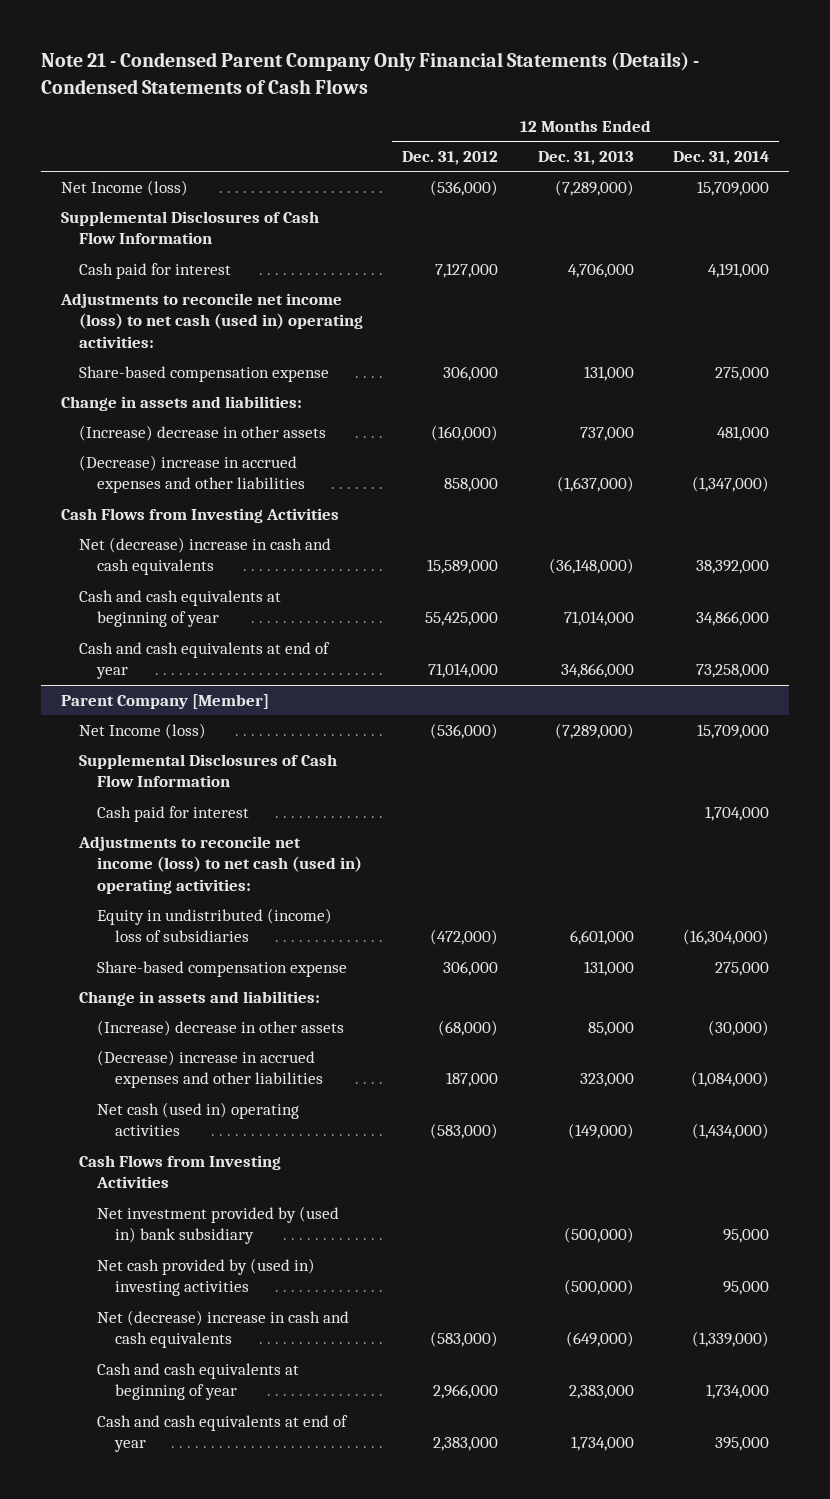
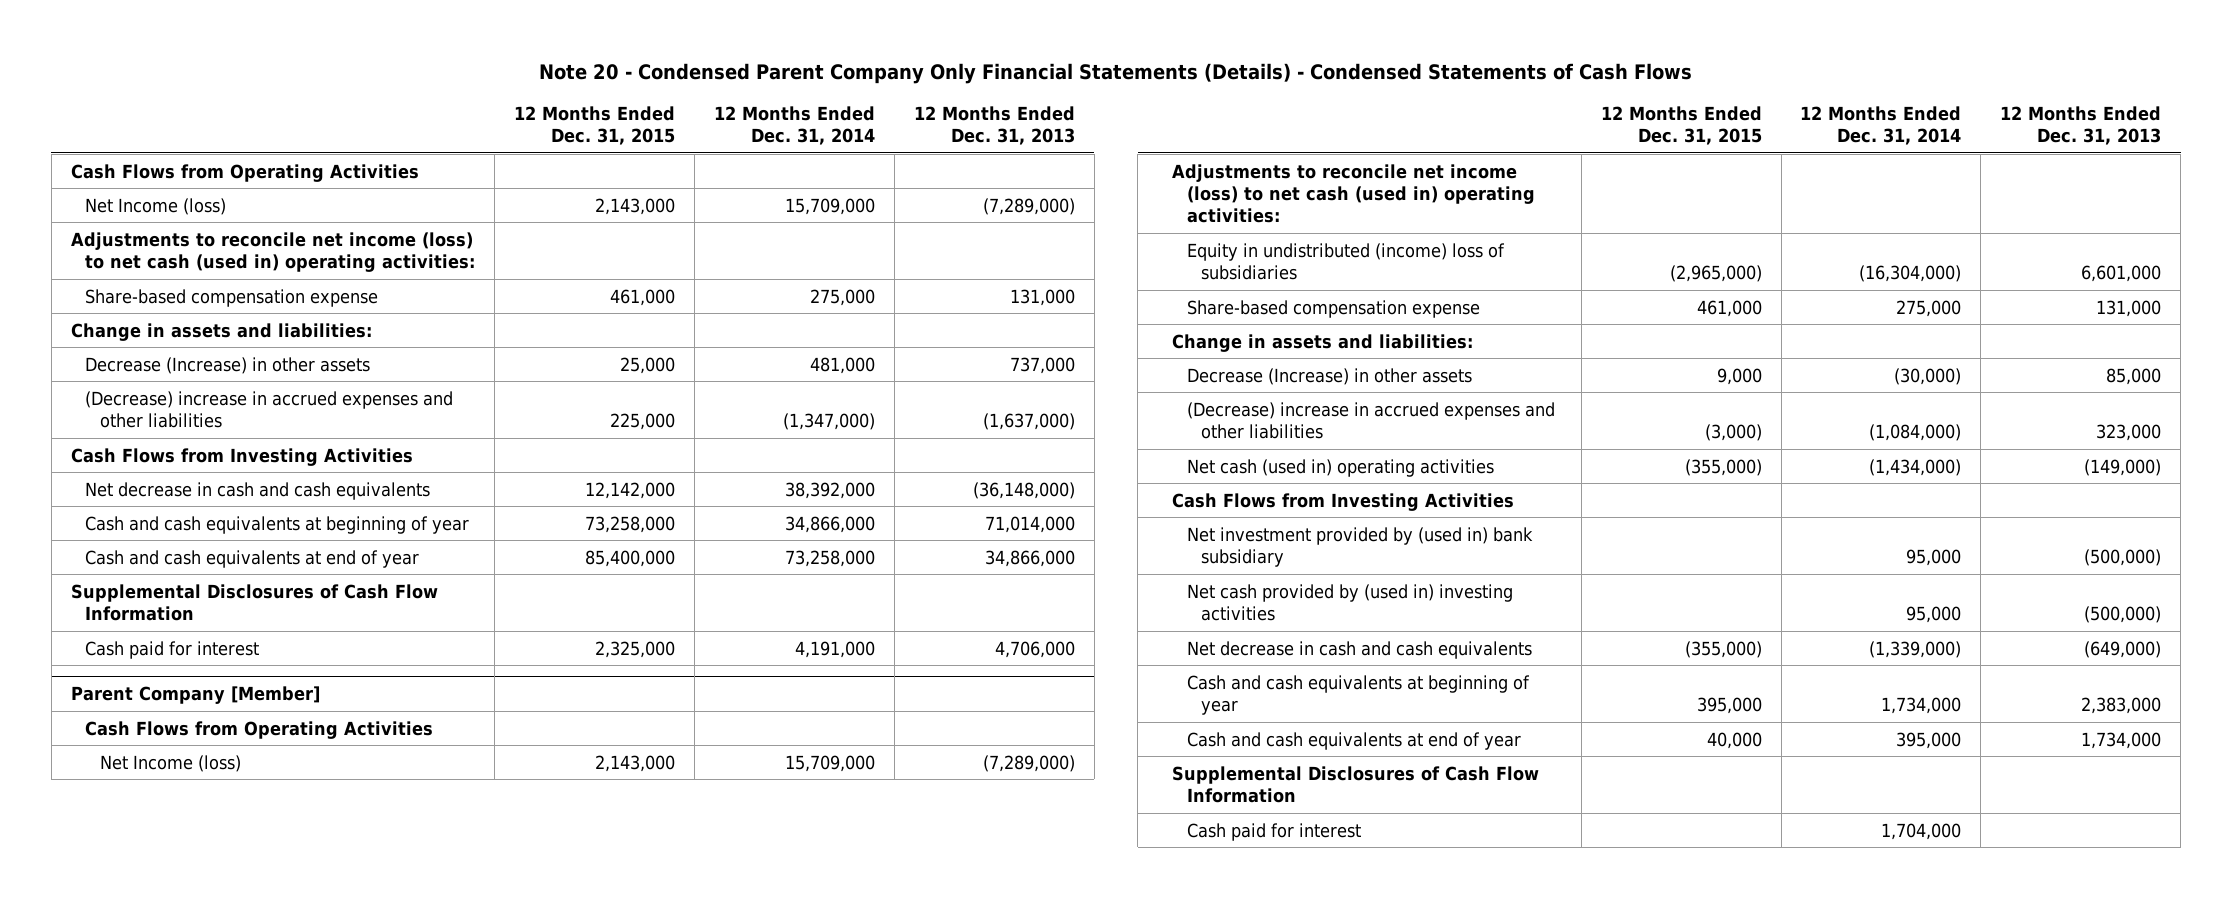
- Note 21 - Condensed Parent Company Only Financial Statements (Details) - Condensed Statements of Cash Flows
+ Note 20 - Condensed Parent Company Only Financial Statements (Details) - Condensed Statements of Cash Flows
- | 12 Months Ended Dec. 31, 2012 | 12 Months Ended Dec. 31, 2013 | 12 Months Ended Dec. 31, 2014
+ | 12 Months Ended Dec. 31, 2015 | 12 Months Ended Dec. 31, 2014 | 12 Months Ended Dec. 31, 2013
+ Cash Flows from Operating Activities
- (Increase) decrease in other assets | (160,000) | 737,000 | 481,000
+ Decrease (Increase) in other assets | 25,000 | 481,000 | 737,000
- Net (decrease) increase in cash and cash equivalents | 15,589,000 | (36,148,000) | 38,392,000
+ Net decrease in cash and cash equivalents | 12,142,000 | 38,392,000 | (36,148,000)
moved down: Supplemental Disclosures of Cash Flow Information
moved down: Cash paid for interest | 2,325,000 | 4,191,000 | 4,706,000
@ Parent Company [Member]
+ Cash Flows from Operating Activities
- (Increase) decrease in other assets | (68,000) | 85,000 | (30,000)
+ Decrease (Increase) in other assets | 9,000 | (30,000) | 85,000
- Net (decrease) increase in cash and cash equivalents | (583,000) | (649,000) | (1,339,000)
+ Net decrease in cash and cash equivalents | (355,000) | (1,339,000) | (649,000)
moved down: Supplemental Disclosures of Cash Flow Information
moved down: Cash paid for interest | | 1,704,000 |

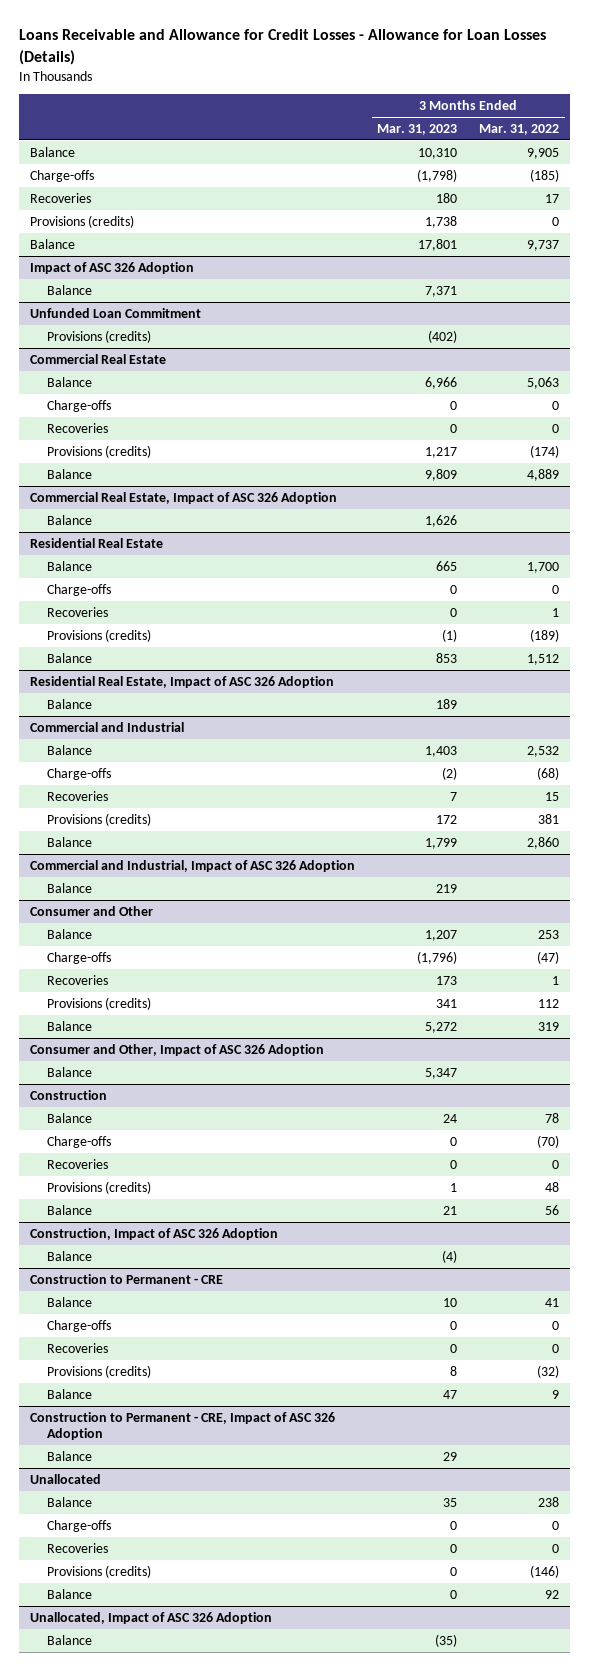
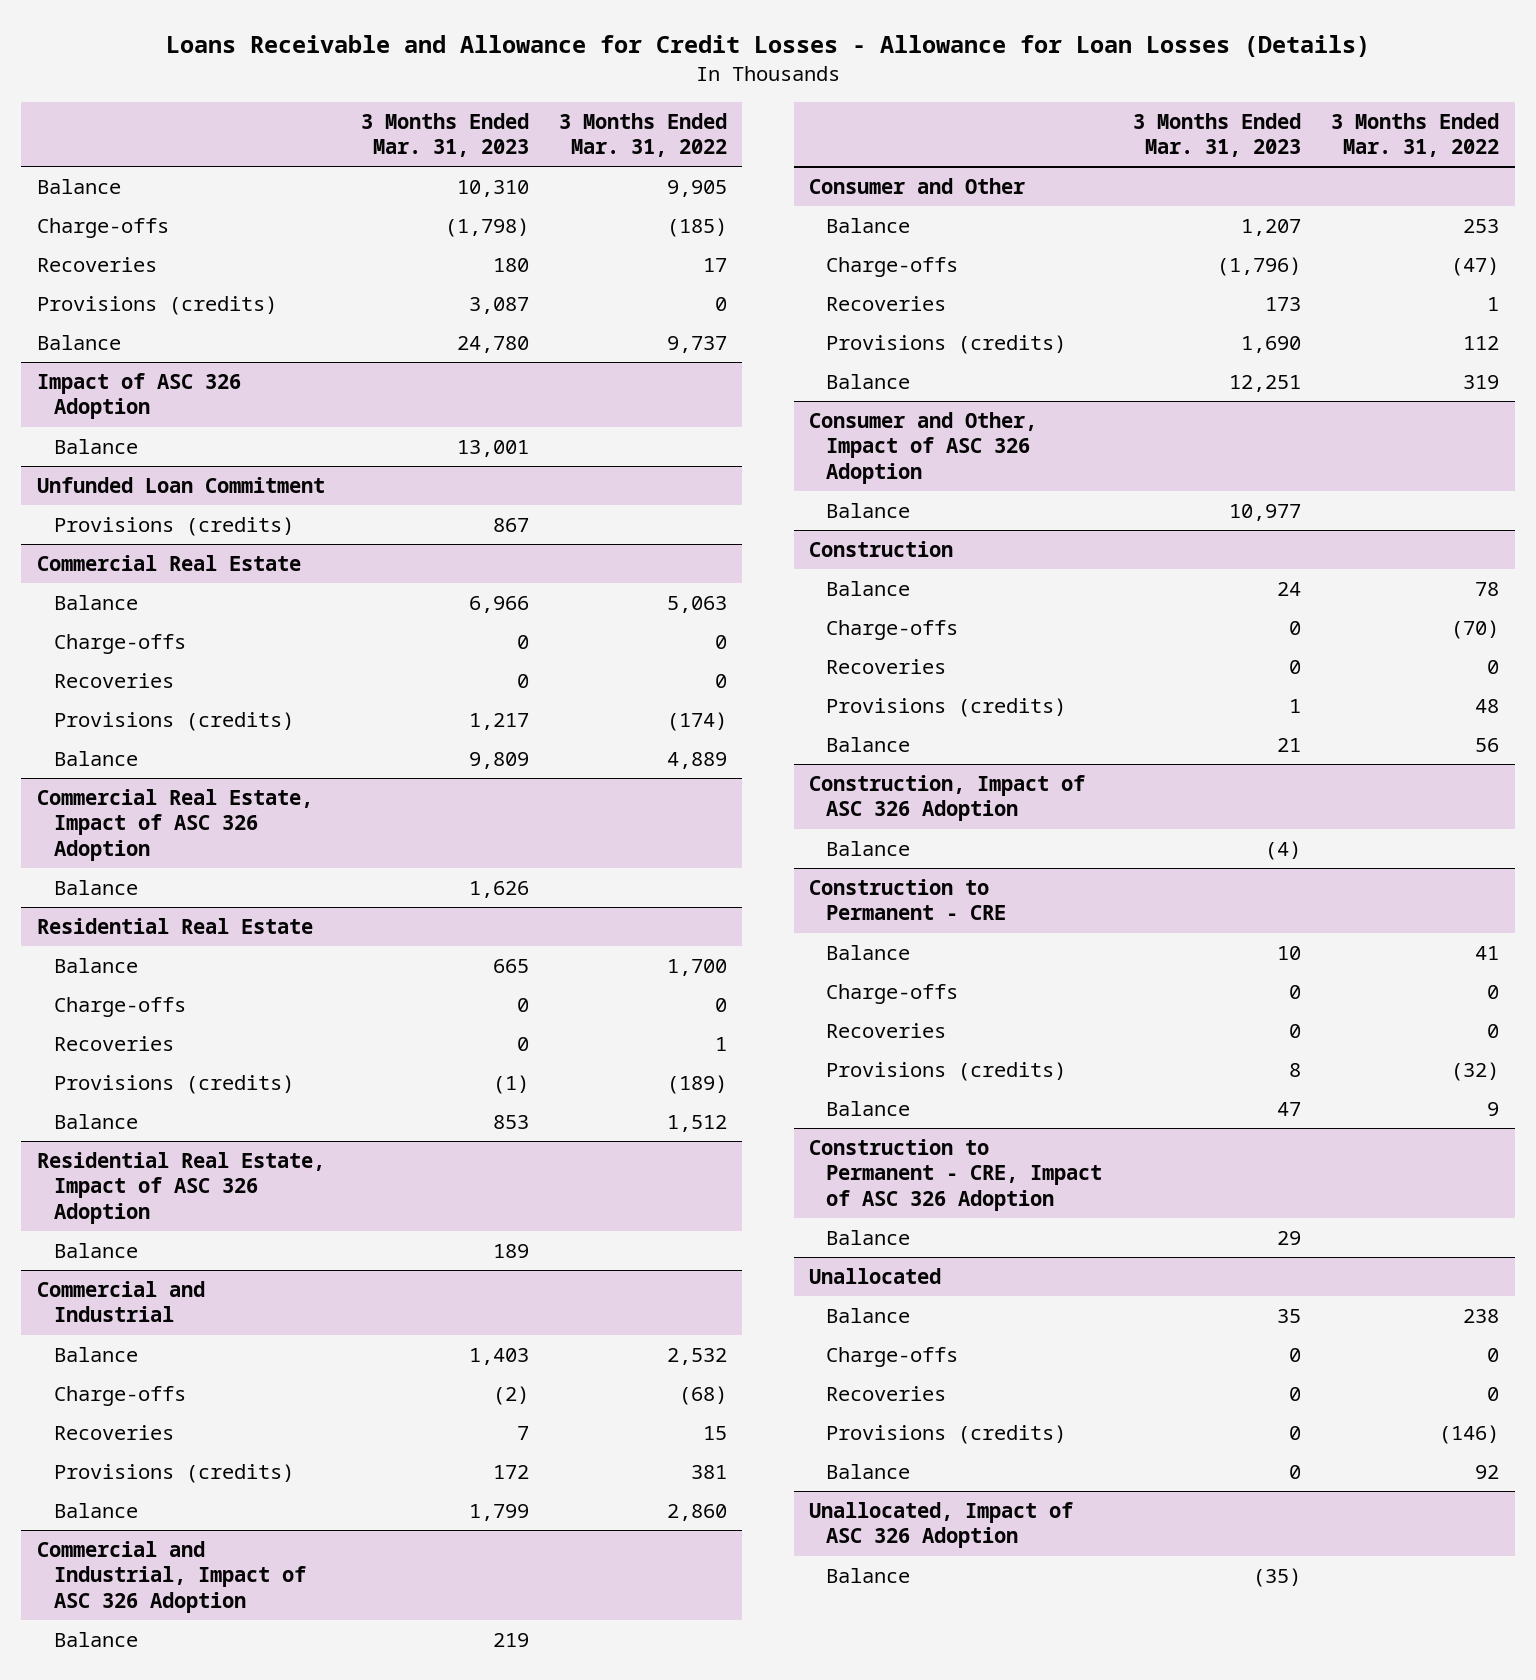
- Provisions (credits) | 1,738 | 0
- Balance | 17,801 | 9,737
+ Provisions (credits) | 3,087 | 0
+ Balance | 24,780 | 9,737
@ Impact of ASC 326 Adoption
- Balance | 7,371 |
+ Balance | 13,001 |
@ Unfunded Loan Commitment
- Provisions (credits) | (402) |
+ Provisions (credits) | 867 |
@ Consumer and Other
- Provisions (credits) | 341 | 112
- Balance | 5,272 | 319
+ Provisions (credits) | 1,690 | 112
+ Balance | 12,251 | 319
@ Consumer and Other, Impact of ASC 326 Adoption
- Balance | 5,347 |
+ Balance | 10,977 |

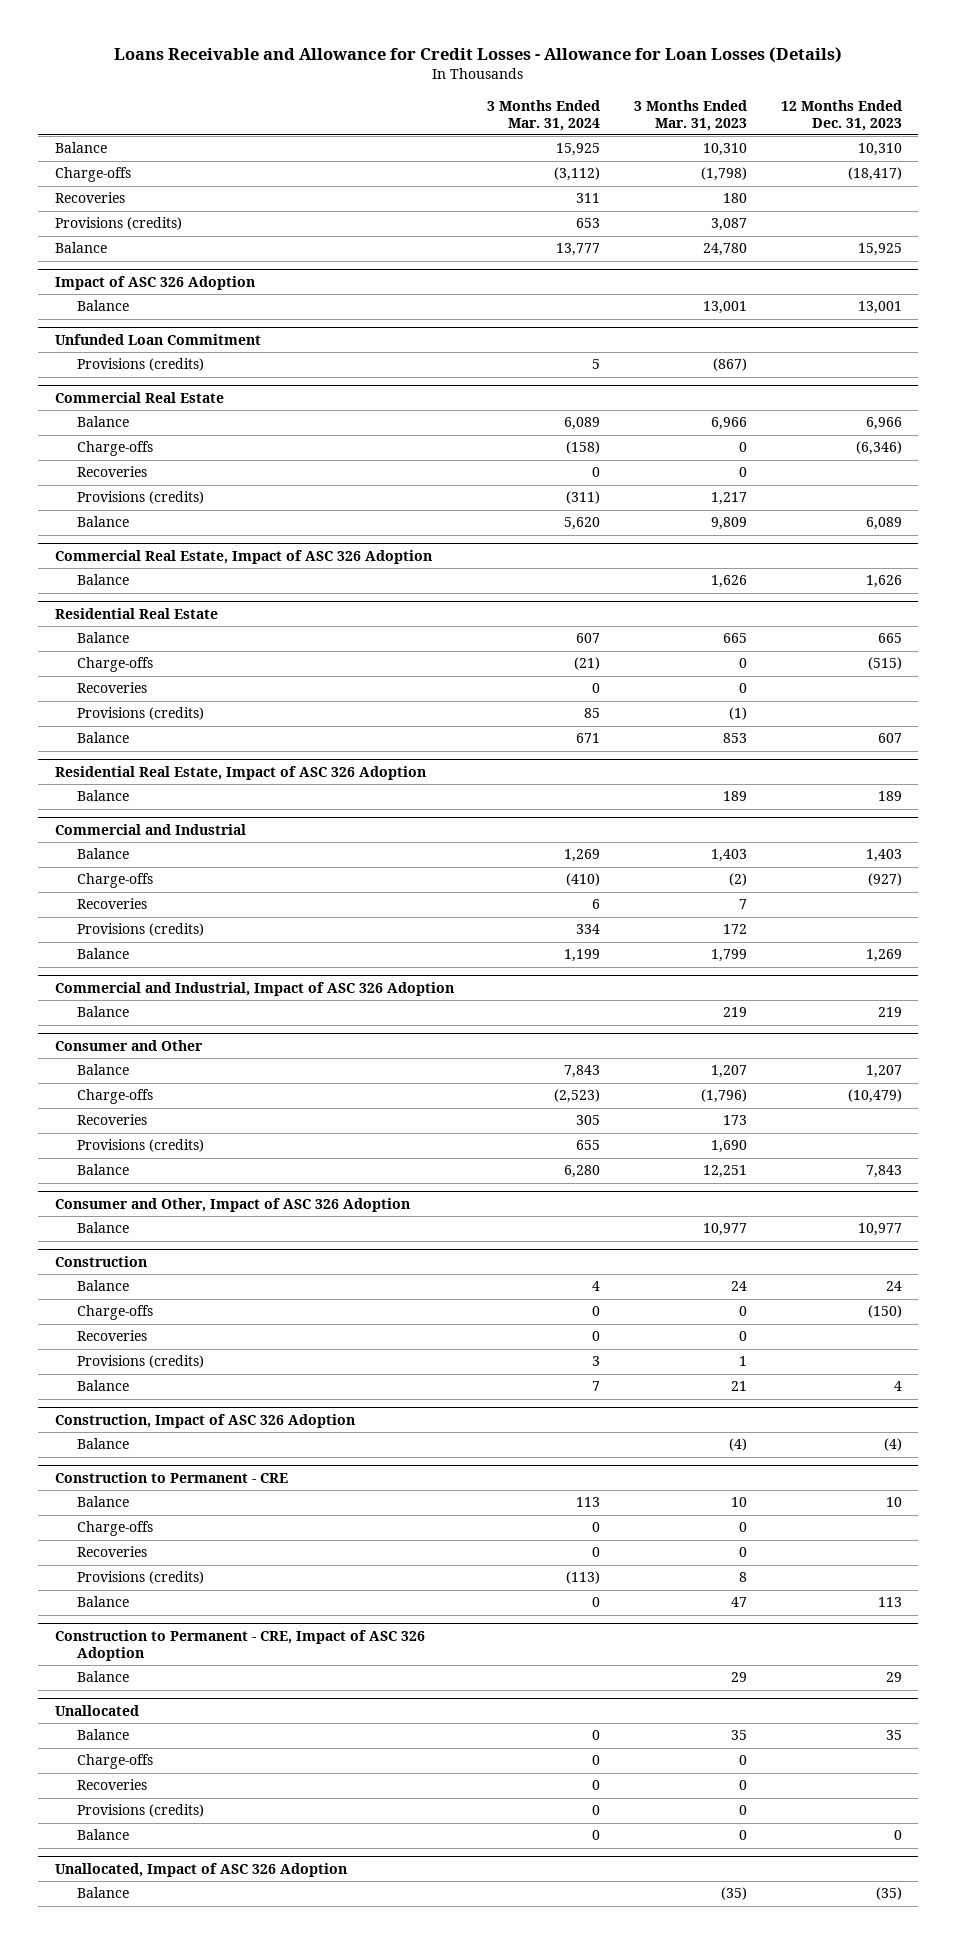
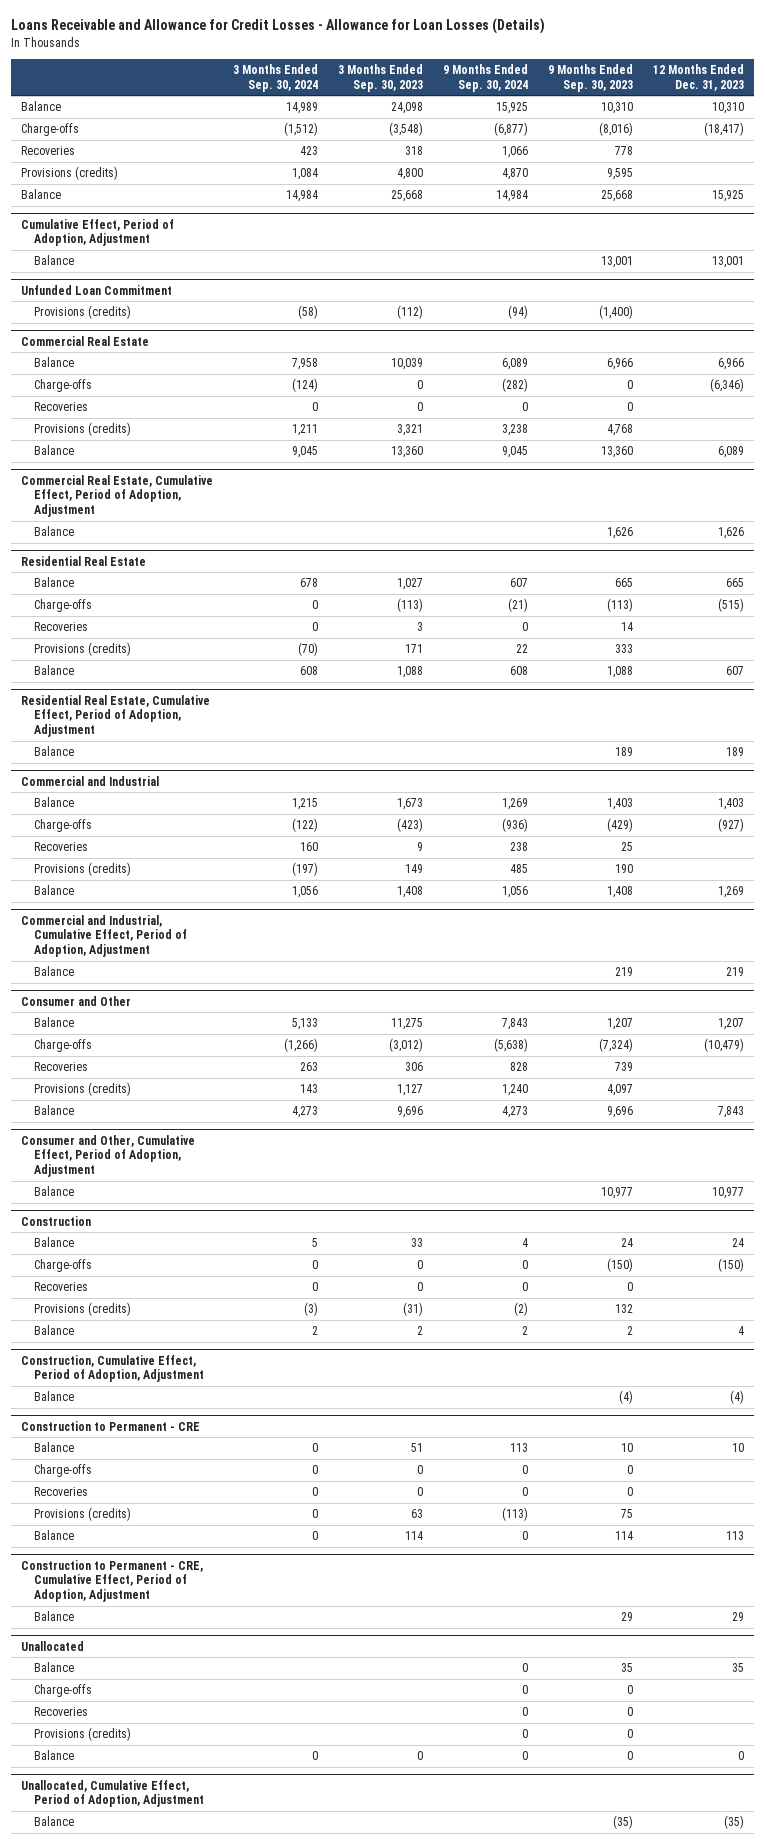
- | 3 Months Ended Mar. 31, 2024 | 3 Months Ended Mar. 31, 2023 | 12 Months Ended Dec. 31, 2023
+ | 3 Months Ended Sep. 30, 2024 | 3 Months Ended Sep. 30, 2023 | 9 Months Ended Sep. 30, 2024 | 9 Months Ended Sep. 30, 2023 | 12 Months Ended Dec. 31, 2023
- Impact of ASC 326 Adoption
+ Cumulative Effect, Period of Adoption, Adjustment
- Commercial Real Estate, Impact of ASC 326 Adoption
+ Commercial Real Estate, Cumulative Effect, Period of Adoption, Adjustment
- Residential Real Estate, Impact of ASC 326 Adoption
+ Residential Real Estate, Cumulative Effect, Period of Adoption, Adjustment
- Commercial and Industrial, Impact of ASC 326 Adoption
+ Commercial and Industrial, Cumulative Effect, Period of Adoption, Adjustment
- Consumer and Other, Impact of ASC 326 Adoption
+ Consumer and Other, Cumulative Effect, Period of Adoption, Adjustment
- Construction, Impact of ASC 326 Adoption
+ Construction, Cumulative Effect, Period of Adoption, Adjustment
- Construction to Permanent - CRE, Impact of ASC 326 Adoption
+ Construction to Permanent - CRE, Cumulative Effect, Period of Adoption, Adjustment
- Unallocated, Impact of ASC 326 Adoption
+ Unallocated, Cumulative Effect, Period of Adoption, Adjustment

